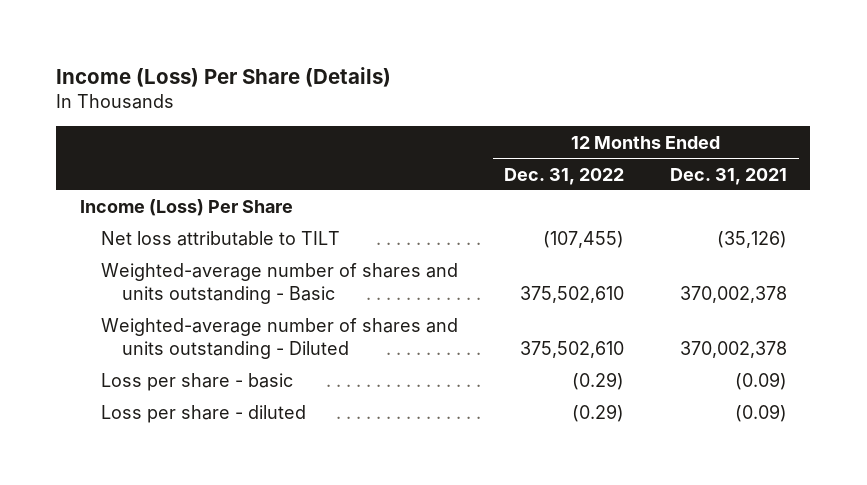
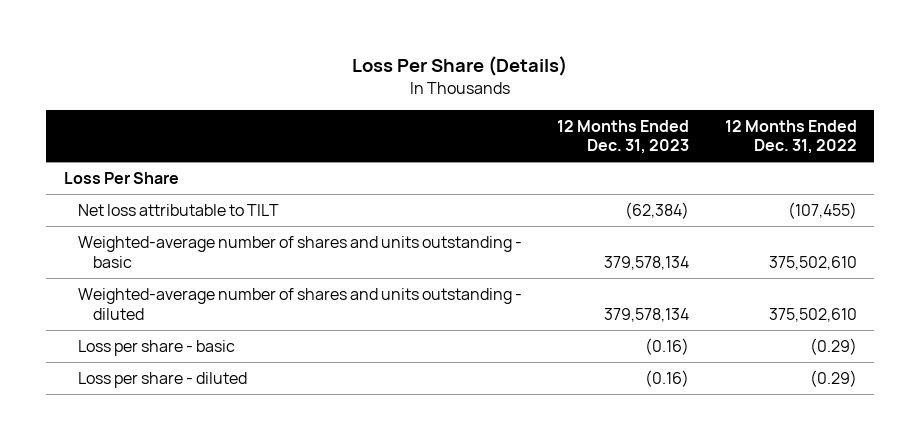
- Income (Loss) Per Share (Details)
+ Loss Per Share (Details)
- | 12 Months Ended Dec. 31, 2022 | 12 Months Ended Dec. 31, 2021
+ | 12 Months Ended Dec. 31, 2023 | 12 Months Ended Dec. 31, 2022
- Income (Loss) Per Share
+ Loss Per Share
- Weighted-average number of shares and units outstanding - Basic | 375,502,610 | 370,002,378
- Weighted-average number of shares and units outstanding - Diluted | 375,502,610 | 370,002,378
+ Weighted-average number of shares and units outstanding - basic | 379,578,134 | 375,502,610
+ Weighted-average number of shares and units outstanding - diluted | 379,578,134 | 375,502,610

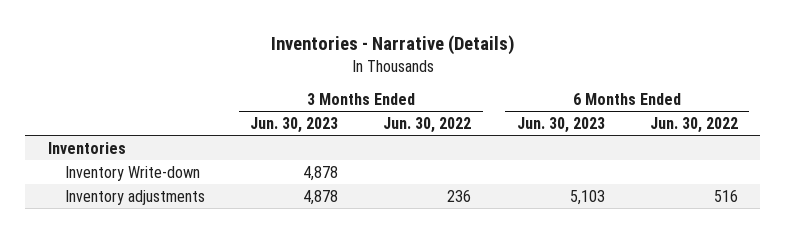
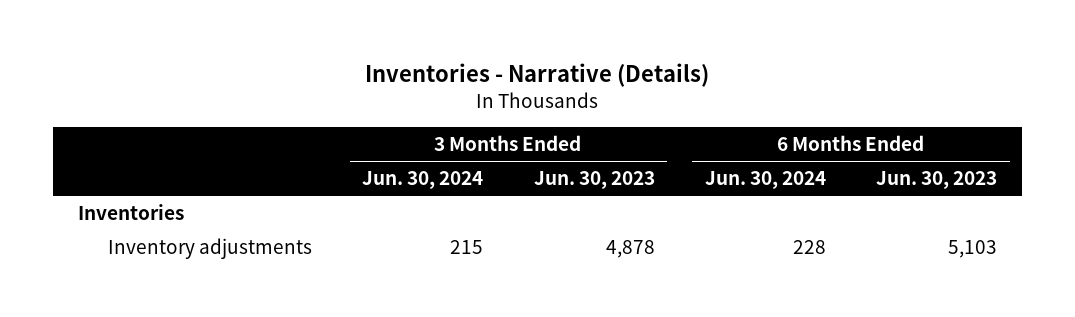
- | 3 Months Ended Jun. 30, 2023 | 3 Months Ended Jun. 30, 2022 | 6 Months Ended Jun. 30, 2023 | 6 Months Ended Jun. 30, 2022
+ | 3 Months Ended Jun. 30, 2024 | 3 Months Ended Jun. 30, 2023 | 6 Months Ended Jun. 30, 2024 | 6 Months Ended Jun. 30, 2023
- Inventory Write-down | 4,878 | | |

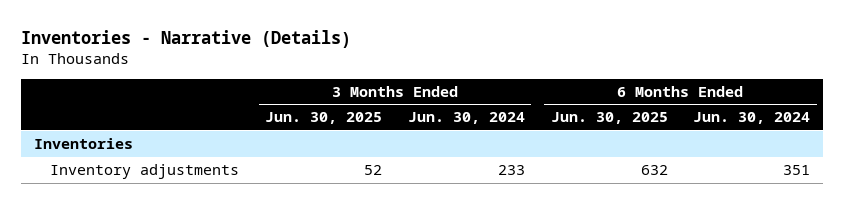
- | 3 Months Ended Jun. 30, 2024 | 3 Months Ended Jun. 30, 2023 | 6 Months Ended Jun. 30, 2024 | 6 Months Ended Jun. 30, 2023
+ | 3 Months Ended Jun. 30, 2025 | 3 Months Ended Jun. 30, 2024 | 6 Months Ended Jun. 30, 2025 | 6 Months Ended Jun. 30, 2024
- Inventory adjustments | 215 | 4,878 | 228 | 5,103
+ Inventory adjustments | 52 | 233 | 632 | 351

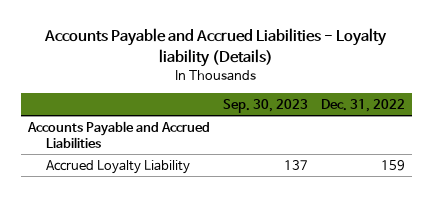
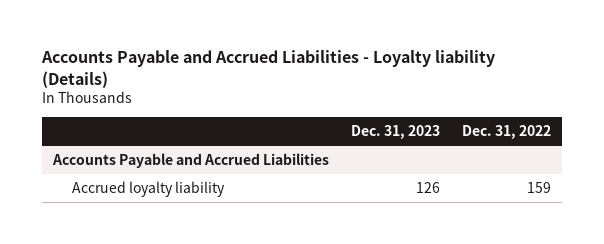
- | Sep. 30, 2023 | Dec. 31, 2022
+ | Dec. 31, 2023 | Dec. 31, 2022
- Accrued Loyalty Liability | 137 | 159
+ Accrued loyalty liability | 126 | 159

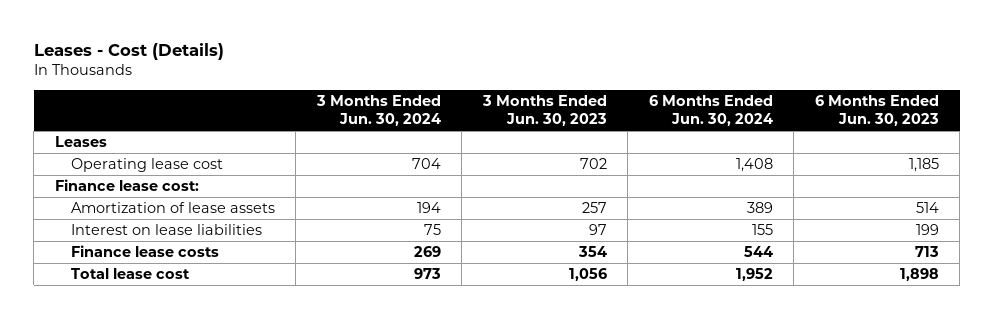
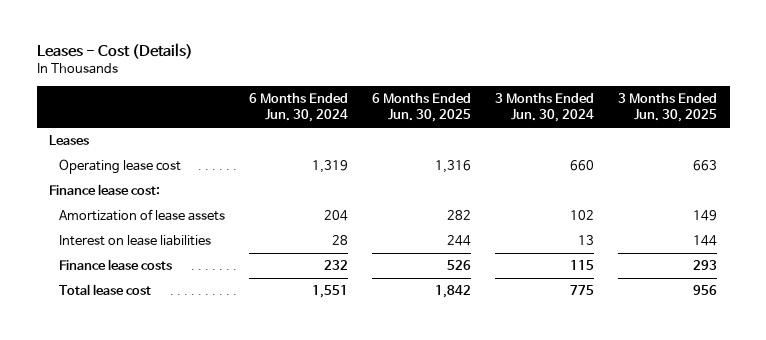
- | 3 Months Ended Jun. 30, 2024 | 3 Months Ended Jun. 30, 2023 | 6 Months Ended Jun. 30, 2024 | 6 Months Ended Jun. 30, 2023
+ | 6 Months Ended Jun. 30, 2024 | 6 Months Ended Jun. 30, 2025 | 3 Months Ended Jun. 30, 2024 | 3 Months Ended Jun. 30, 2025
- Operating lease cost | 704 | 702 | 1,408 | 1,185
+ Operating lease cost | 1,319 | 1,316 | 660 | 663
- Amortization of lease assets | 194 | 257 | 389 | 514
- Interest on lease liabilities | 75 | 97 | 155 | 199
- Finance lease costs | 269 | 354 | 544 | 713
- Total lease cost | 973 | 1,056 | 1,952 | 1,898
+ Amortization of lease assets | 204 | 282 | 102 | 149
+ Interest on lease liabilities | 28 | 244 | 13 | 144
+ Finance lease costs | 232 | 526 | 115 | 293
+ Total lease cost | 1,551 | 1,842 | 775 | 956

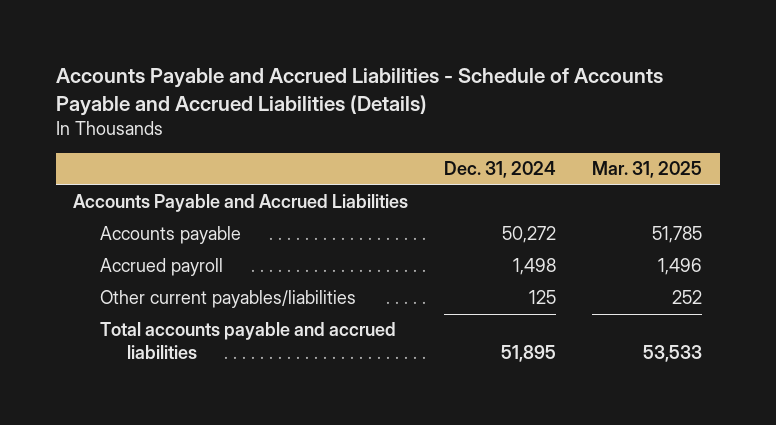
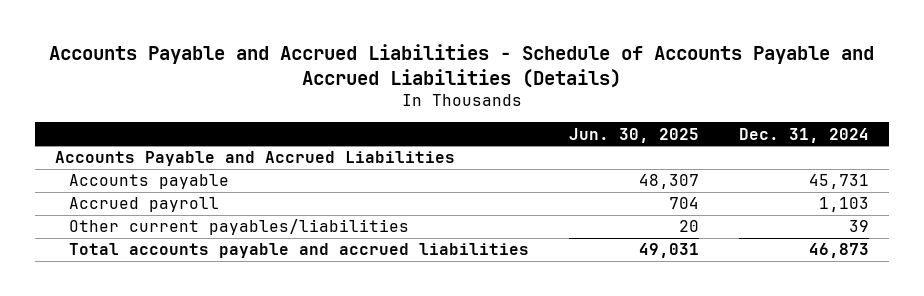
- | Dec. 31, 2024 | Mar. 31, 2025
+ | Jun. 30, 2025 | Dec. 31, 2024
- Accounts payable | 50,272 | 51,785
- Accrued payroll | 1,498 | 1,496
- Other current payables/liabilities | 125 | 252
- Total accounts payable and accrued liabilities | 51,895 | 53,533
+ Accounts payable | 48,307 | 45,731
+ Accrued payroll | 704 | 1,103
+ Other current payables/liabilities | 20 | 39
+ Total accounts payable and accrued liabilities | 49,031 | 46,873

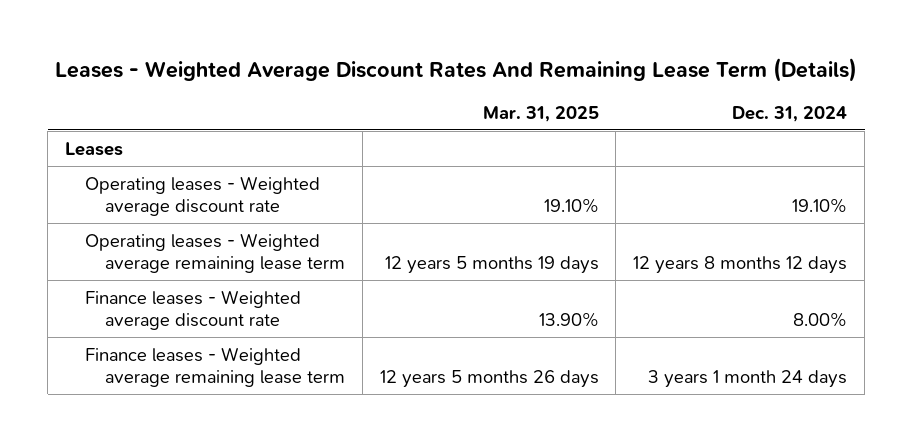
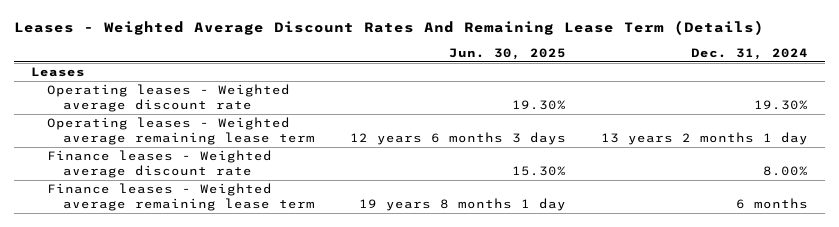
- | Mar. 31, 2025 | Dec. 31, 2024
+ | Jun. 30, 2025 | Dec. 31, 2024
- Operating leases - Weighted average discount rate | 19.10% | 19.10%
- Operating leases - Weighted average remaining lease term | 12 years 5 months 19 days | 12 years 8 months 12 days
+ Operating leases - Weighted average discount rate | 19.30% | 19.30%
+ Operating leases - Weighted average remaining lease term | 12 years 6 months 3 days | 13 years 2 months 1 day
- Finance leases - Weighted average remaining lease term | 12 years 5 months 26 days | 3 years 1 month 24 days
+ Finance leases - Weighted average remaining lease term | 19 years 8 months 1 day | 6 months

